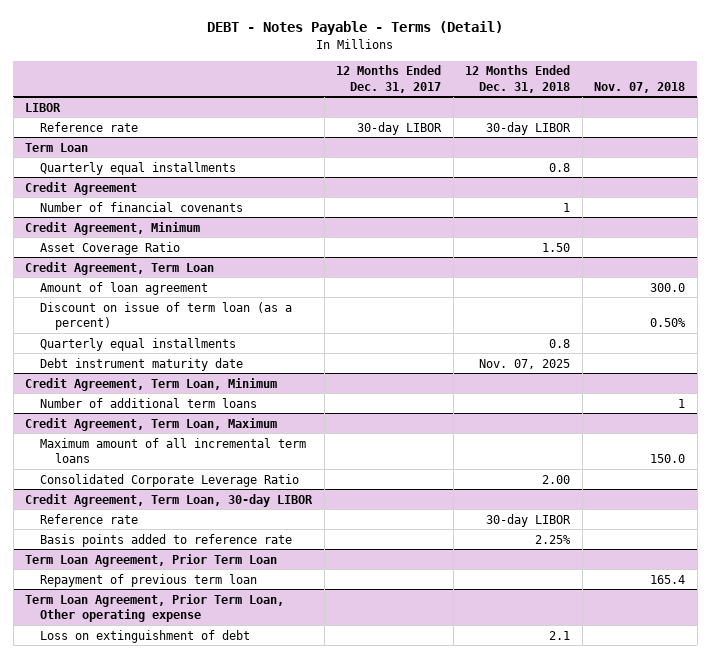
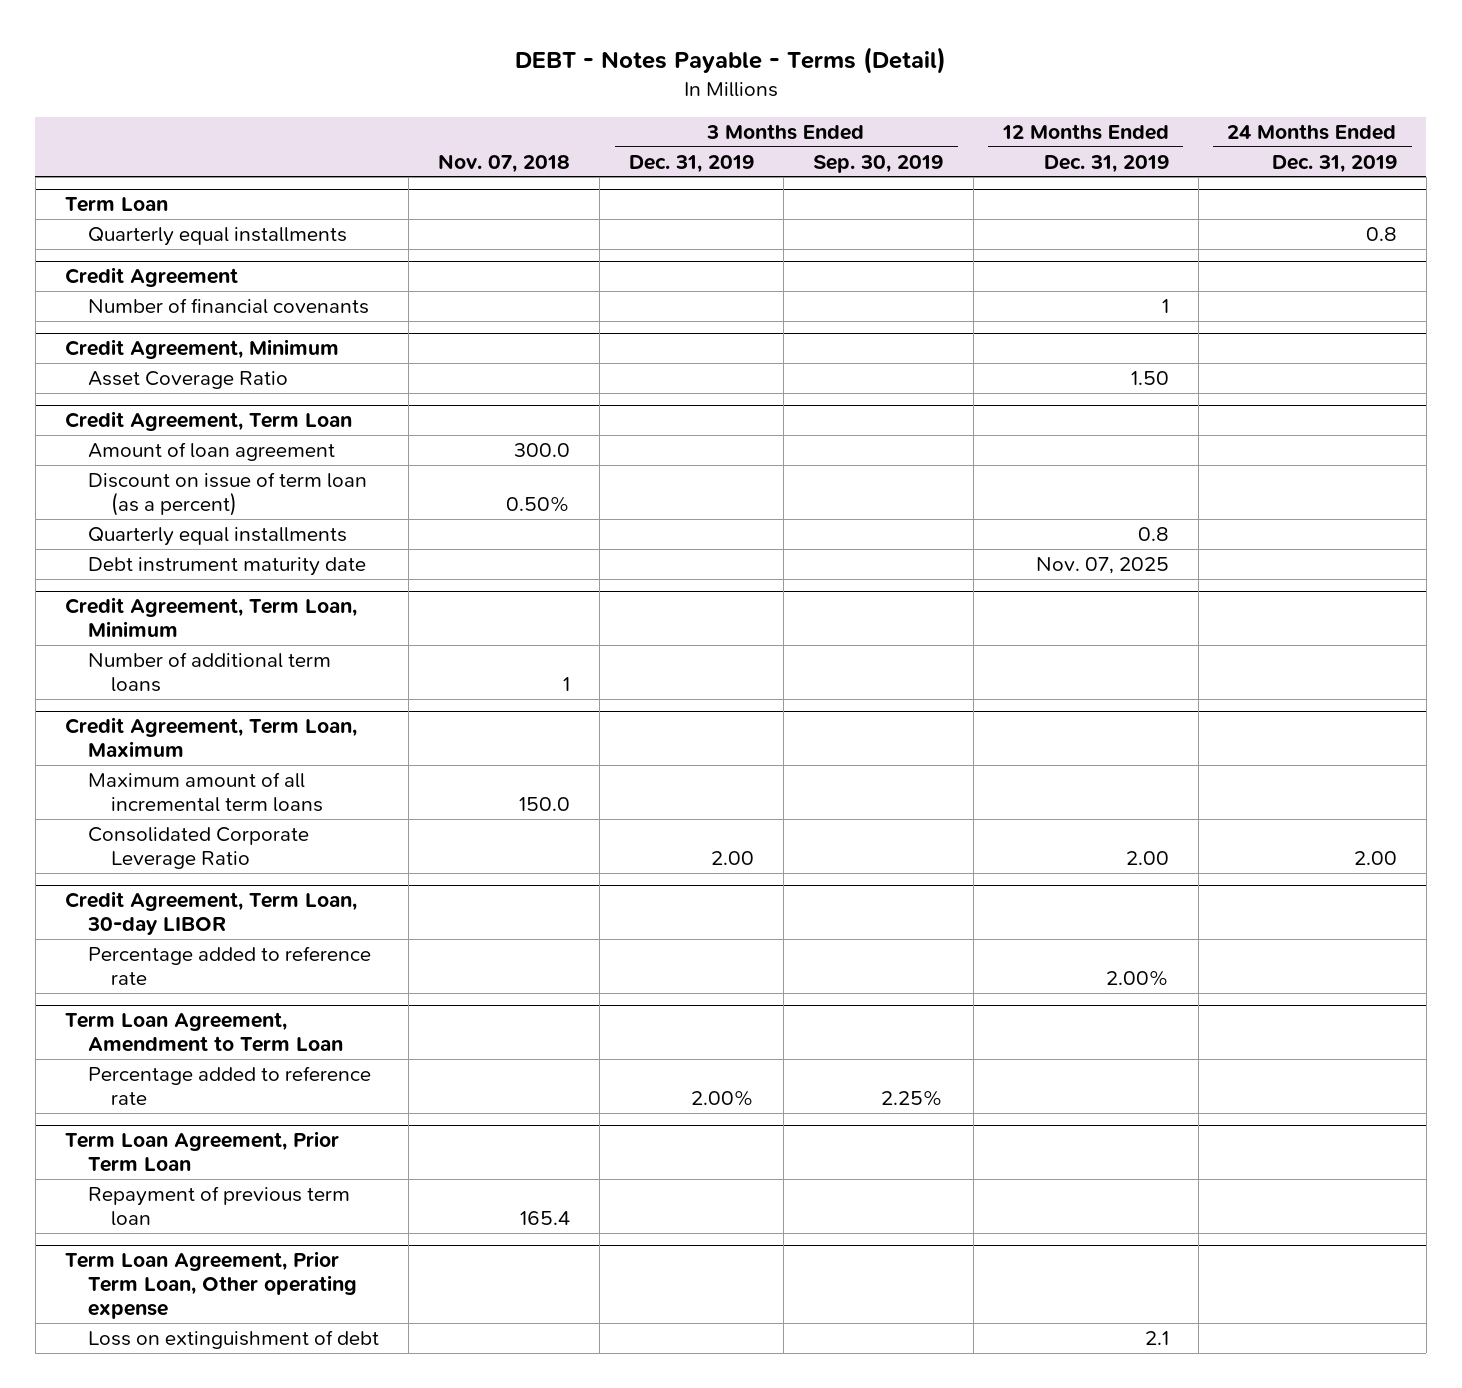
- | 12 Months Ended Dec. 31, 2017 | 12 Months Ended Dec. 31, 2018 | Nov. 07, 2018
+ | Nov. 07, 2018 | 3 Months Ended Dec. 31, 2019 | 3 Months Ended Sep. 30, 2019 | 12 Months Ended Dec. 31, 2019 | 24 Months Ended Dec. 31, 2019
- LIBOR
- Reference rate | 30-day LIBOR | 30-day LIBOR |
@ Credit Agreement, Term Loan, 30-day LIBOR
- Reference rate | | 30-day LIBOR |
- Basis points added to reference rate | | 2.25% |
+ Percentage added to reference rate | | | | 2.00% |
+ Term Loan Agreement, Amendment to Term Loan
+ Percentage added to reference rate | | 2.00% | 2.25% | |

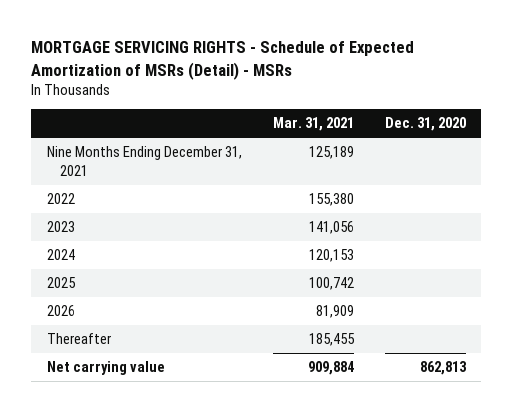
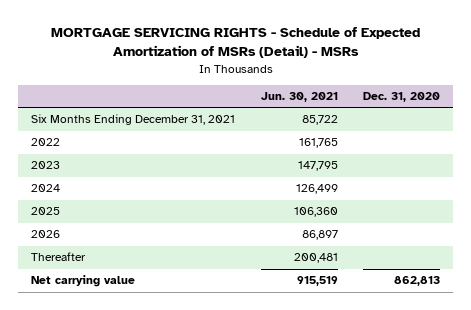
- | Mar. 31, 2021 | Dec. 31, 2020
+ | Jun. 30, 2021 | Dec. 31, 2020
- Nine Months Ending December 31, 2021 | 125,189 |
+ Six Months Ending December 31, 2021 | 85,722 |

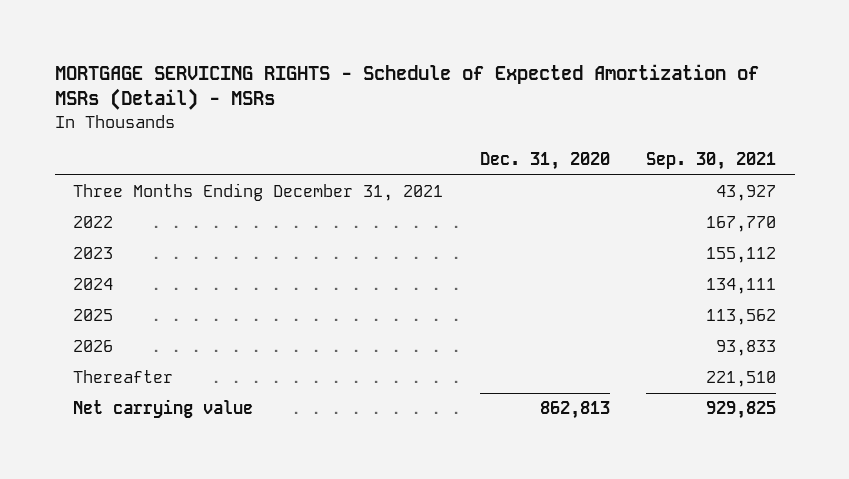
- | Jun. 30, 2021 | Dec. 31, 2020
+ | Dec. 31, 2020 | Sep. 30, 2021
- Six Months Ending December 31, 2021 | 85,722 |
+ Three Months Ending December 31, 2021 | | 43,927

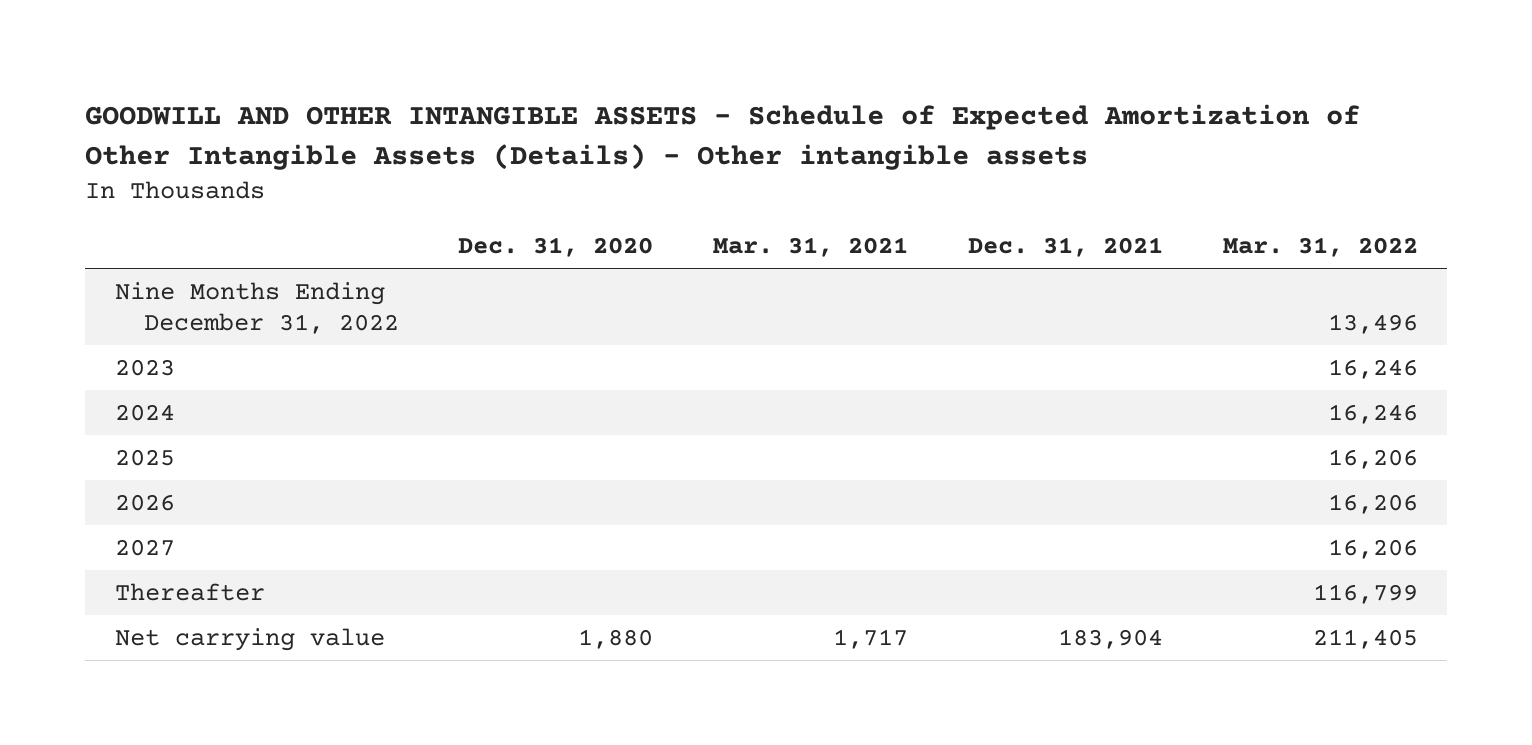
- MORTGAGE SERVICING RIGHTS - Schedule of Expected Amortization of MSRs (Detail) - MSRs
+ GOODWILL AND OTHER INTANGIBLE ASSETS - Schedule of Expected Amortization of Other Intangible Assets (Details) - Other intangible assets
- | Dec. 31, 2020 | Sep. 30, 2021
+ | Dec. 31, 2020 | Mar. 31, 2021 | Dec. 31, 2021 | Mar. 31, 2022
- Three Months Ending December 31, 2021 | | 43,927
- 2022 | | 167,770
+ Nine Months Ending December 31, 2022 | | | | 13,496
+ 2027 | | | | 16,206
- Net carrying value | 862,813 | 929,825
+ Net carrying value | 1,880 | 1,717 | 183,904 | 211,405

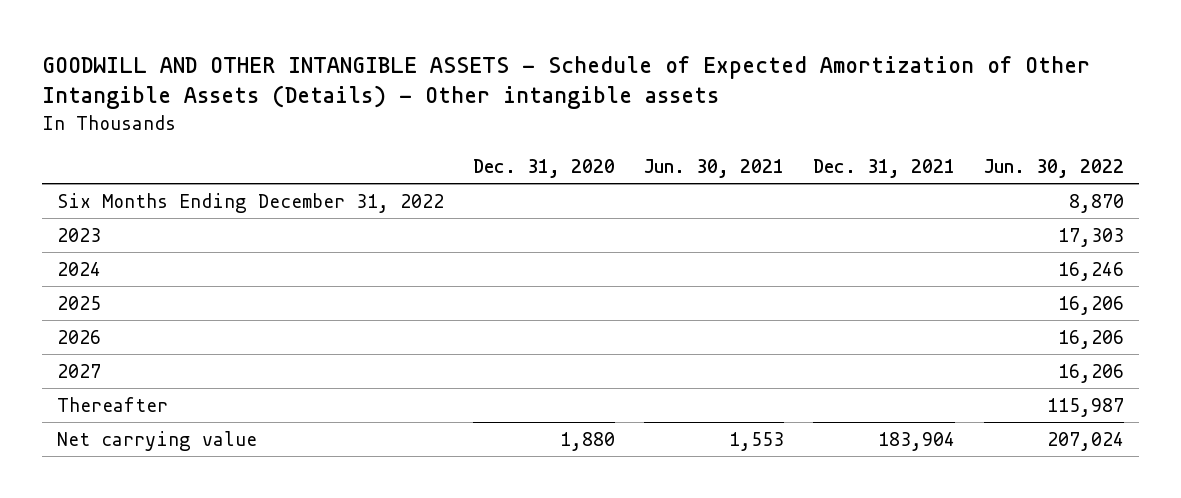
- | Dec. 31, 2020 | Mar. 31, 2021 | Dec. 31, 2021 | Mar. 31, 2022
+ | Dec. 31, 2020 | Jun. 30, 2021 | Dec. 31, 2021 | Jun. 30, 2022
- Nine Months Ending December 31, 2022 | | | | 13,496
+ Six Months Ending December 31, 2022 | | | | 8,870

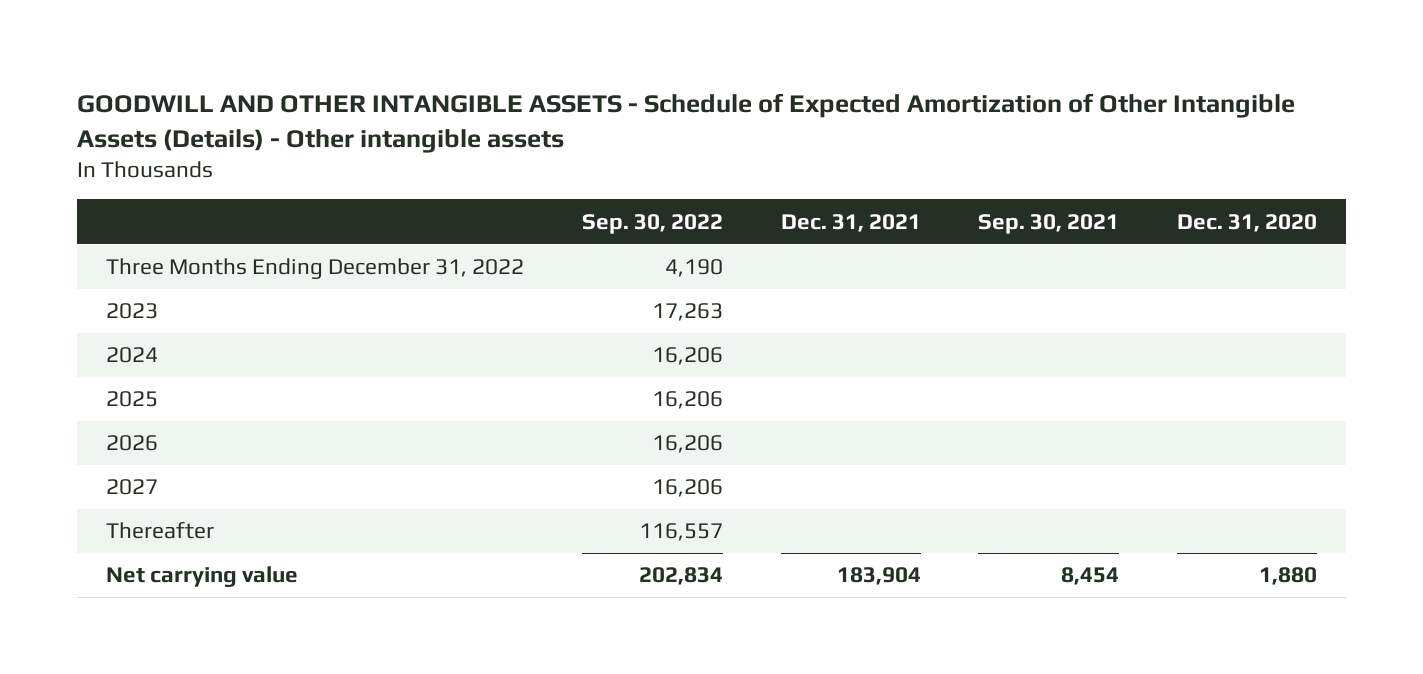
- | Dec. 31, 2020 | Jun. 30, 2021 | Dec. 31, 2021 | Jun. 30, 2022
+ | Sep. 30, 2022 | Dec. 31, 2021 | Sep. 30, 2021 | Dec. 31, 2020
- Six Months Ending December 31, 2022 | | | | 8,870
+ Three Months Ending December 31, 2022 | 4,190 | | |

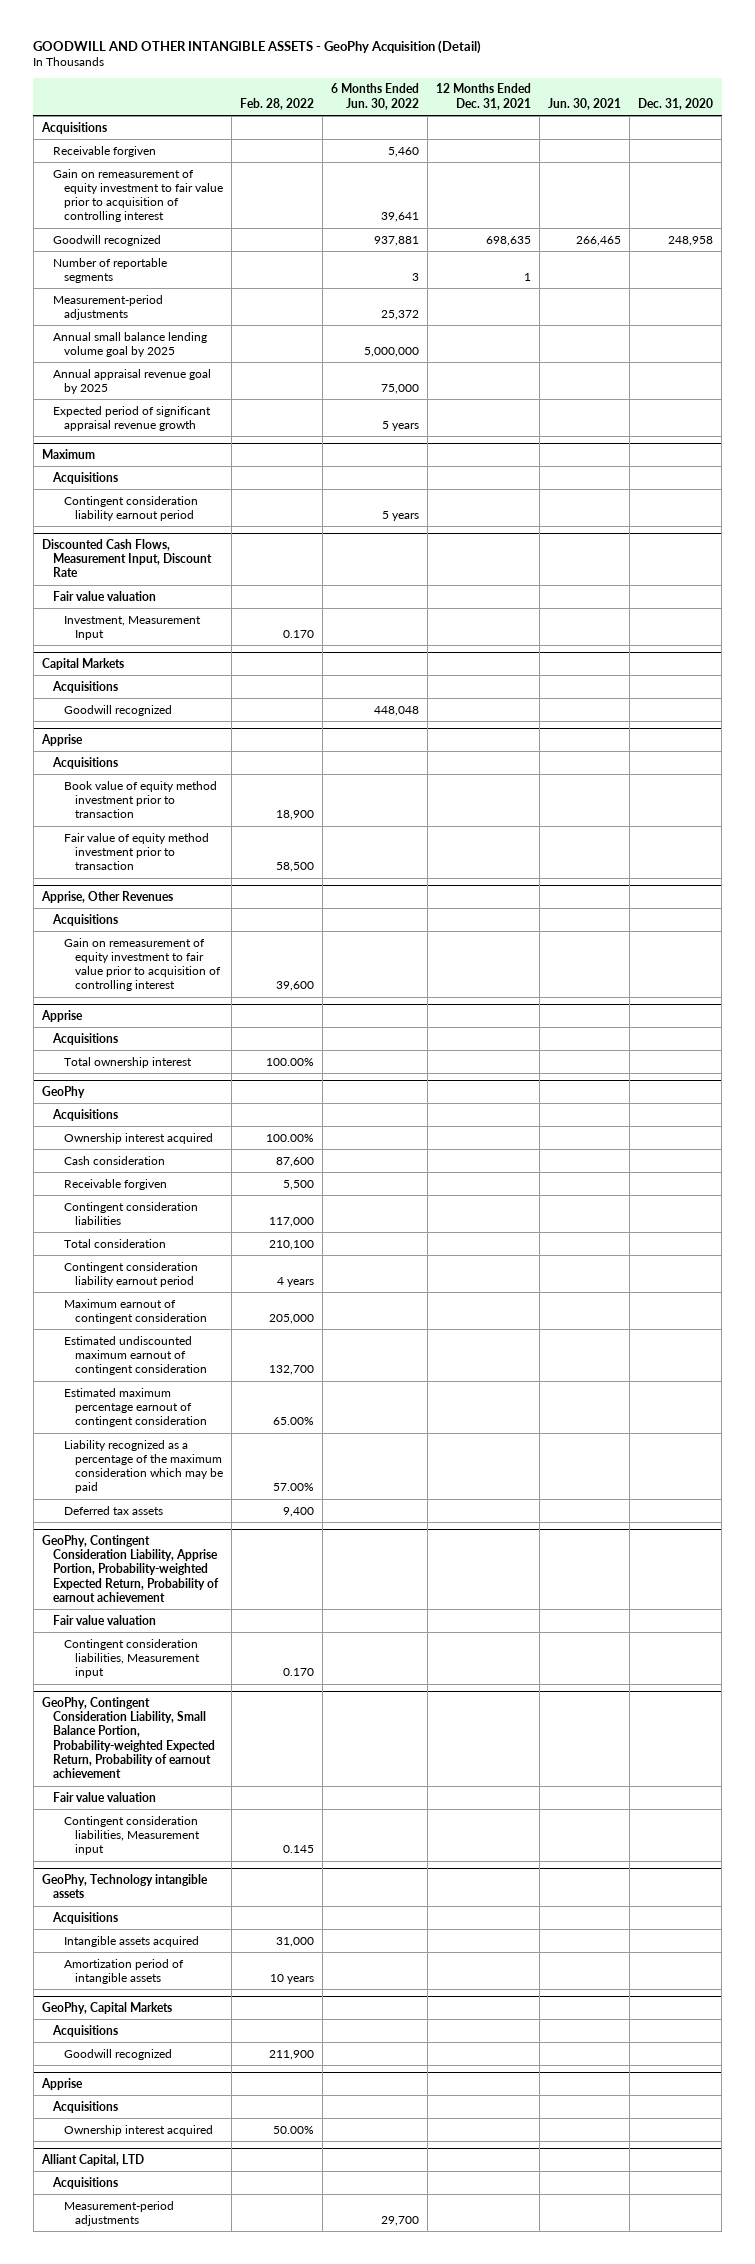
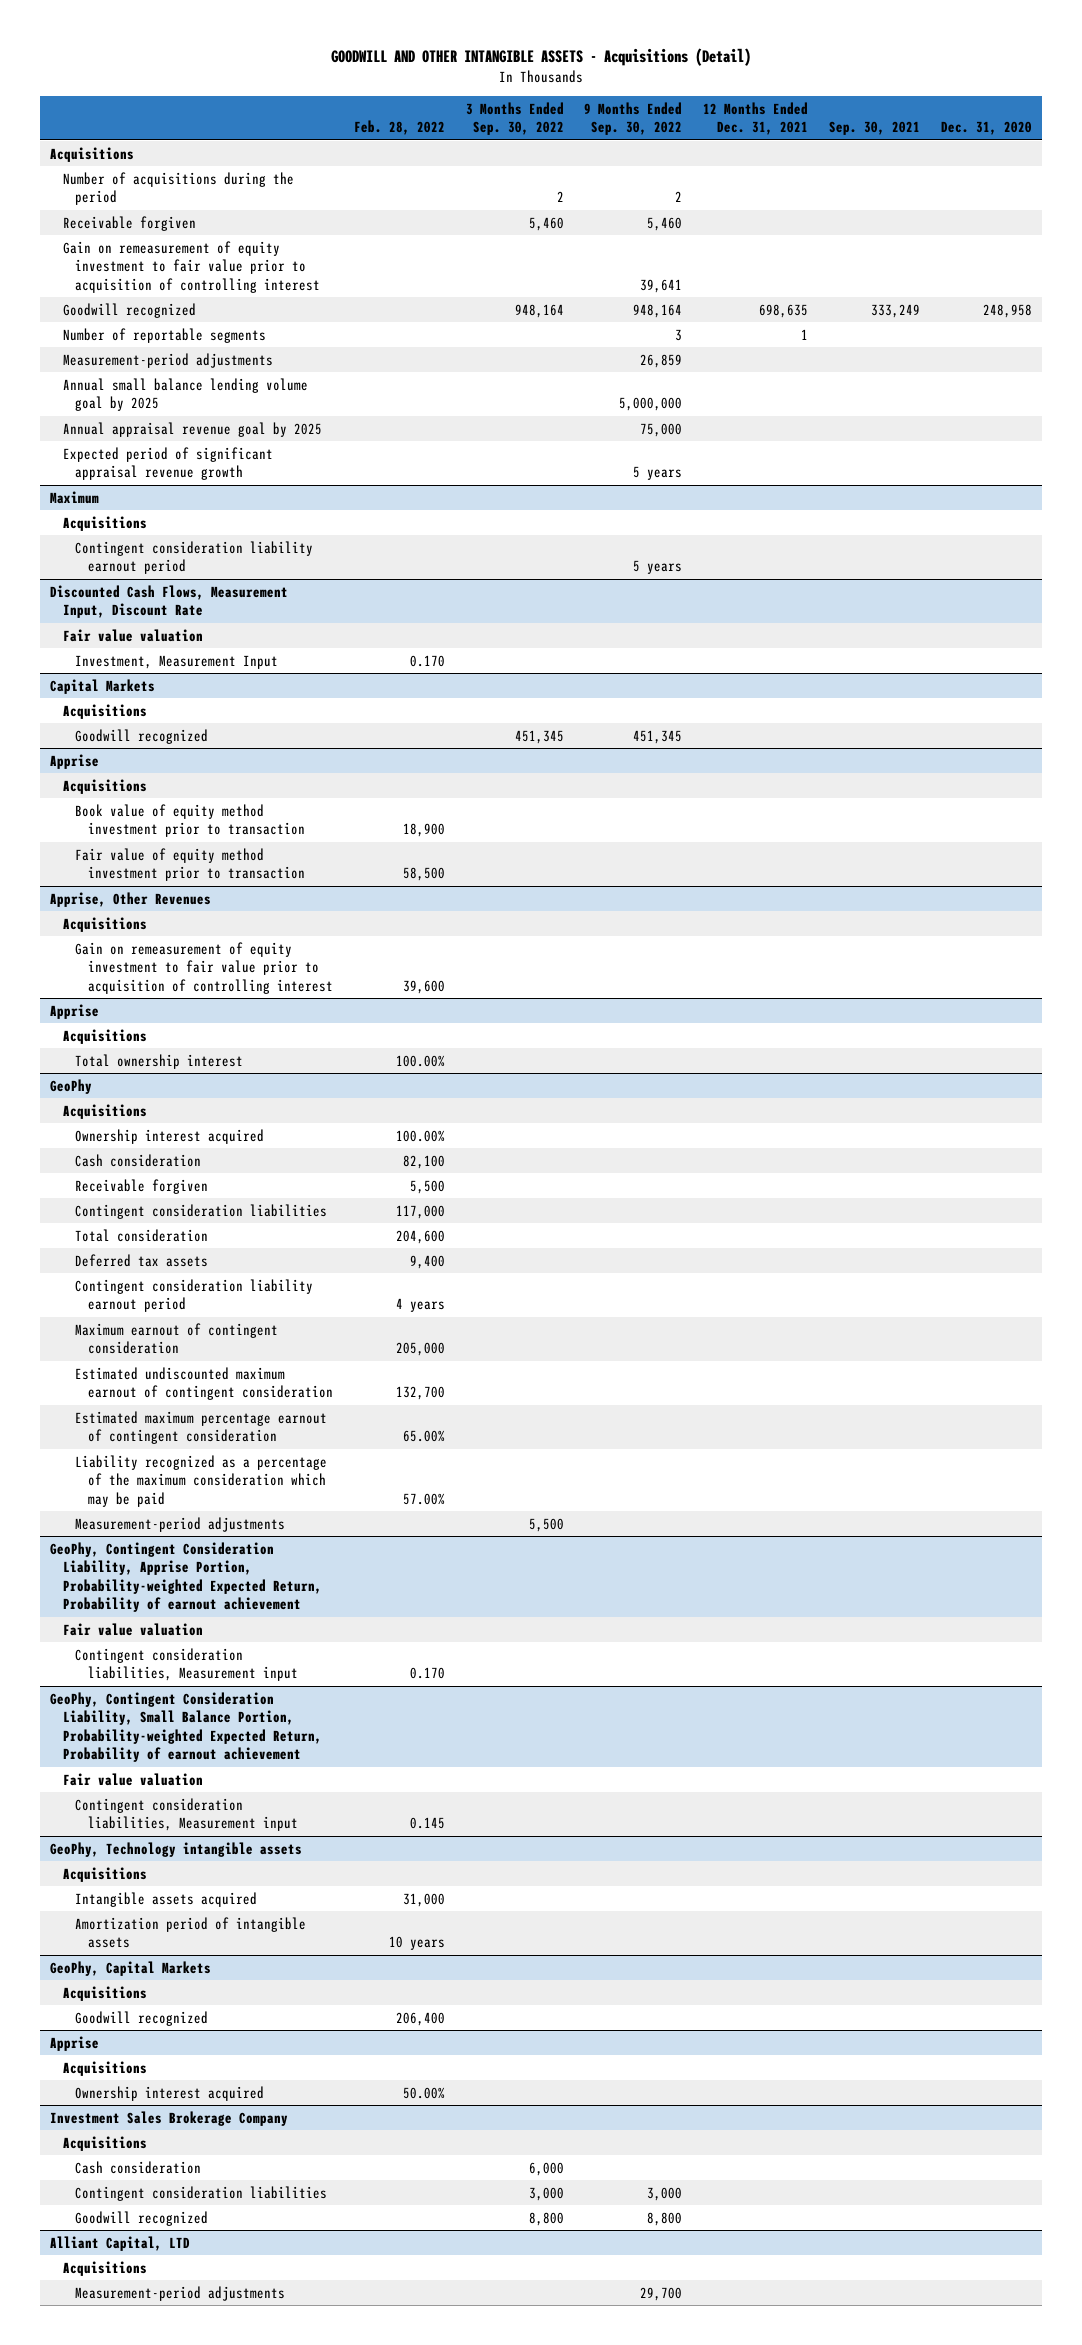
- GOODWILL AND OTHER INTANGIBLE ASSETS - GeoPhy Acquisition (Detail)
+ GOODWILL AND OTHER INTANGIBLE ASSETS - Acquisitions (Detail)
- | Feb. 28, 2022 | 6 Months Ended Jun. 30, 2022 | 12 Months Ended Dec. 31, 2021 | Jun. 30, 2021 | Dec. 31, 2020
+ | Feb. 28, 2022 | 3 Months Ended Sep. 30, 2022 | 9 Months Ended Sep. 30, 2022 | 12 Months Ended Dec. 31, 2021 | Sep. 30, 2021 | Dec. 31, 2020
+ Number of acquisitions during the period | | 2 | 2 | | |
@ GeoPhy
- Cash consideration | 87,600 | | | |
+ Cash consideration | 82,100 | | | | |
- Total consideration | 210,100 | | | |
+ Total consideration | 204,600 | | | | |
moved up: Deferred tax assets | 9,400 | | | | |
+ Measurement-period adjustments | | 5,500 | | | |
@ GeoPhy, Capital Markets
- Goodwill recognized | 211,900 | | | |
+ Goodwill recognized | 206,400 | | | | |
+ Investment Sales Brokerage Company
+ Acquisitions
+ Cash consideration | | 6,000 | | | |
+ Contingent consideration liabilities | | 3,000 | 3,000 | | |
+ Goodwill recognized | | 8,800 | 8,800 | | |

